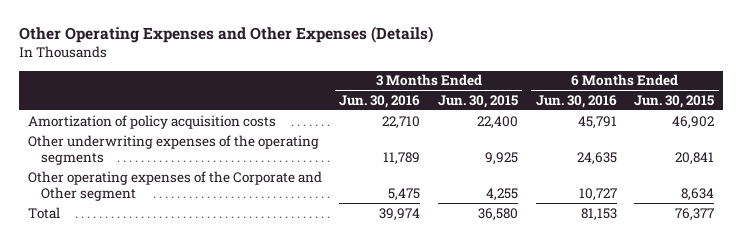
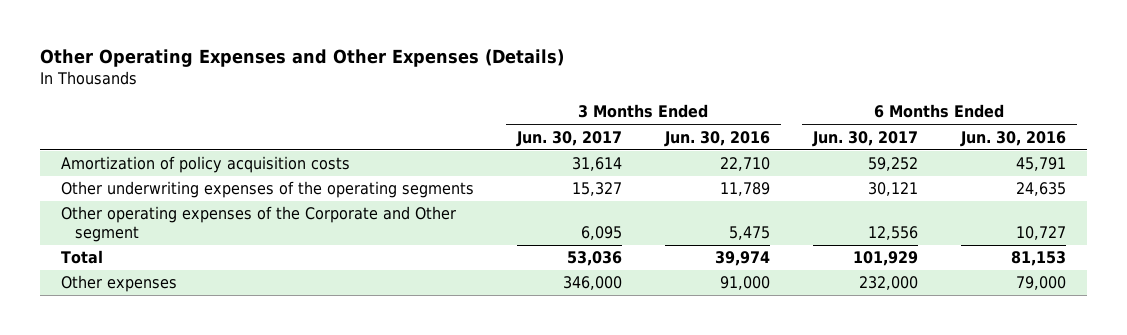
- | 3 Months Ended Jun. 30, 2016 | 3 Months Ended Jun. 30, 2015 | 6 Months Ended Jun. 30, 2016 | 6 Months Ended Jun. 30, 2015
+ | 3 Months Ended Jun. 30, 2017 | 3 Months Ended Jun. 30, 2016 | 6 Months Ended Jun. 30, 2017 | 6 Months Ended Jun. 30, 2016
+ Other expenses | 346,000 | 91,000 | 232,000 | 79,000

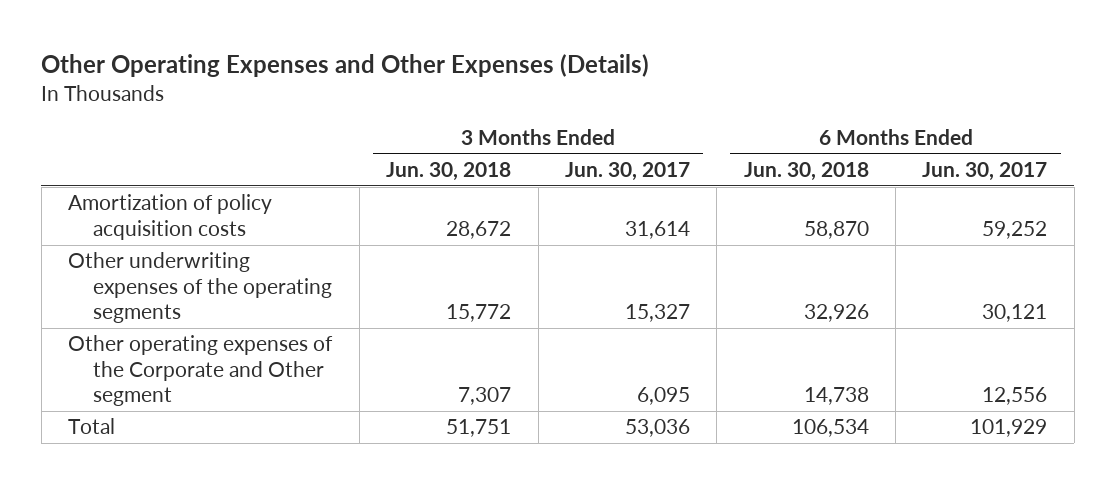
- | 3 Months Ended Jun. 30, 2017 | 3 Months Ended Jun. 30, 2016 | 6 Months Ended Jun. 30, 2017 | 6 Months Ended Jun. 30, 2016
+ | 3 Months Ended Jun. 30, 2018 | 3 Months Ended Jun. 30, 2017 | 6 Months Ended Jun. 30, 2018 | 6 Months Ended Jun. 30, 2017
- Other expenses | 346,000 | 91,000 | 232,000 | 79,000

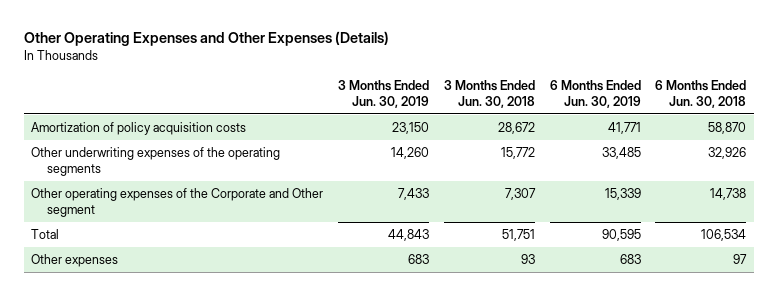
- | 3 Months Ended Jun. 30, 2018 | 3 Months Ended Jun. 30, 2017 | 6 Months Ended Jun. 30, 2018 | 6 Months Ended Jun. 30, 2017
+ | 3 Months Ended Jun. 30, 2019 | 3 Months Ended Jun. 30, 2018 | 6 Months Ended Jun. 30, 2019 | 6 Months Ended Jun. 30, 2018
+ Other expenses | 683 | 93 | 683 | 97

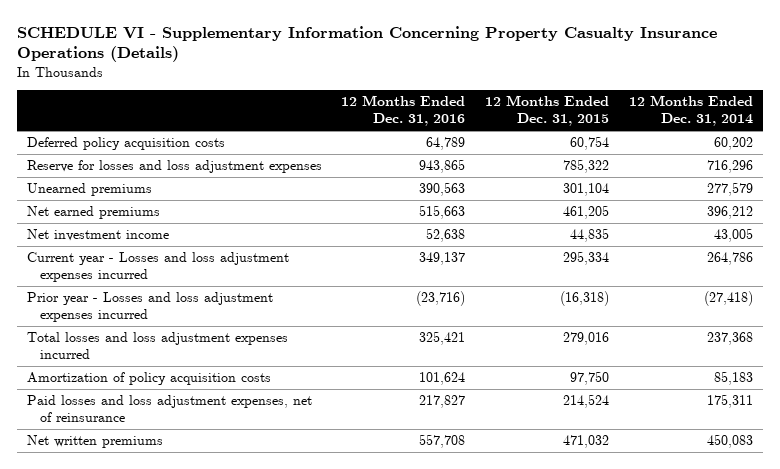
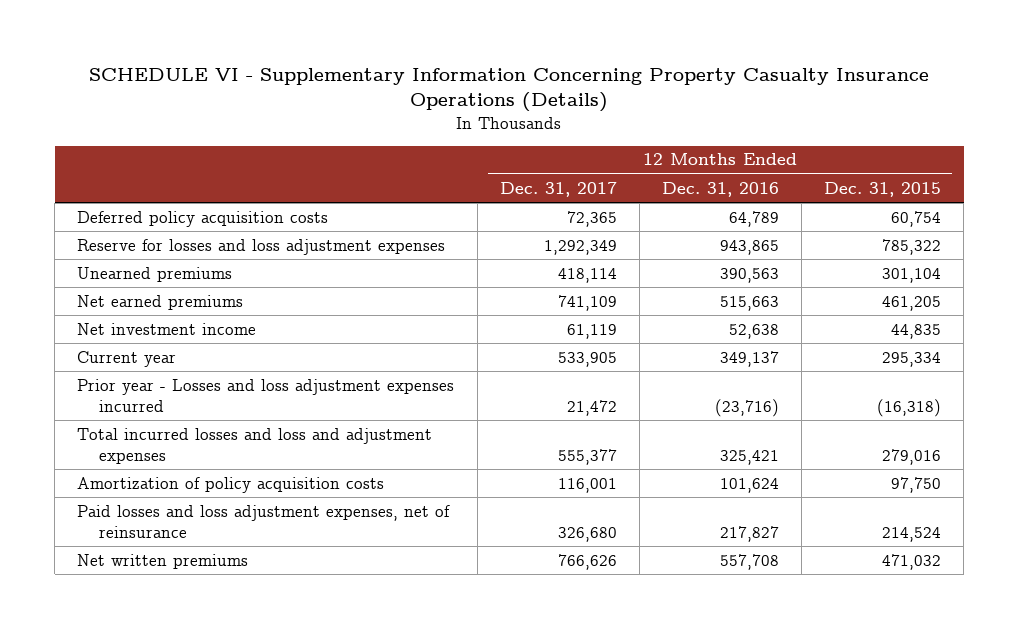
- | 12 Months Ended Dec. 31, 2016 | 12 Months Ended Dec. 31, 2015 | 12 Months Ended Dec. 31, 2014
+ | 12 Months Ended Dec. 31, 2017 | 12 Months Ended Dec. 31, 2016 | 12 Months Ended Dec. 31, 2015
- Current year - Losses and loss adjustment expenses incurred | 349,137 | 295,334 | 264,786
+ Current year | 533,905 | 349,137 | 295,334
- Total losses and loss adjustment expenses incurred | 325,421 | 279,016 | 237,368
+ Total incurred losses and loss and adjustment expenses | 555,377 | 325,421 | 279,016

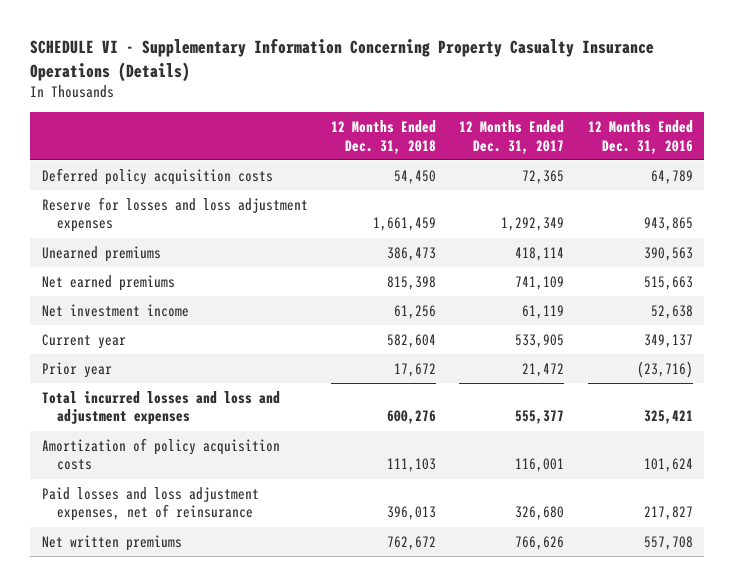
- | 12 Months Ended Dec. 31, 2017 | 12 Months Ended Dec. 31, 2016 | 12 Months Ended Dec. 31, 2015
+ | 12 Months Ended Dec. 31, 2018 | 12 Months Ended Dec. 31, 2017 | 12 Months Ended Dec. 31, 2016
- Prior year - Losses and loss adjustment expenses incurred | 21,472 | (23,716) | (16,318)
+ Prior year | 17,672 | 21,472 | (23,716)

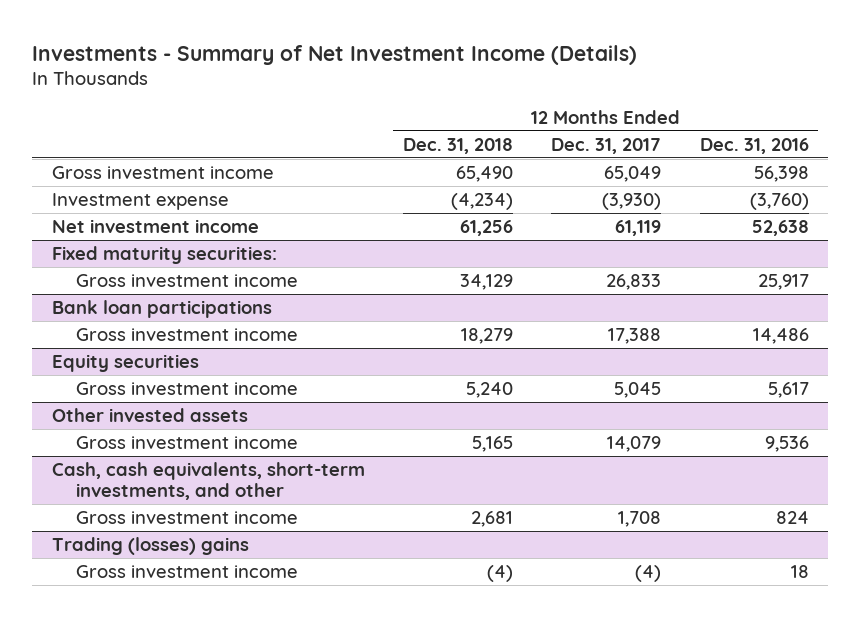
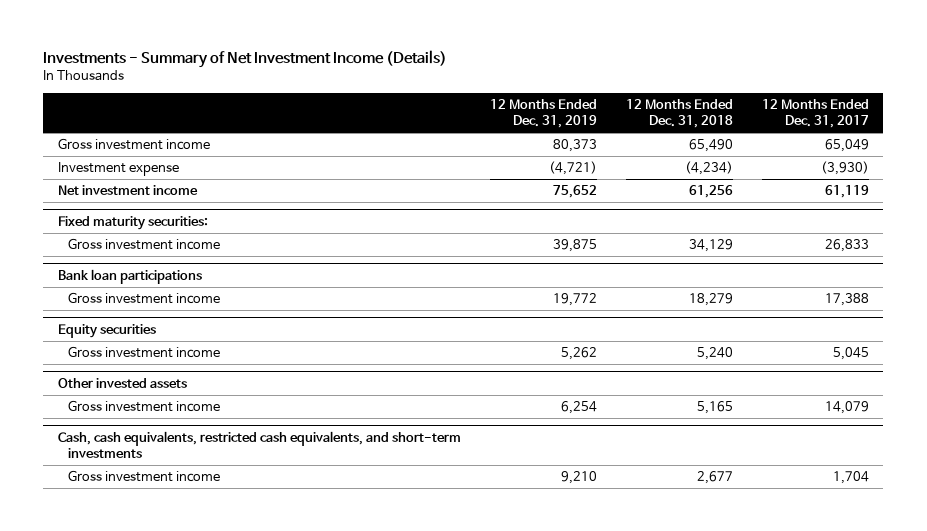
- | 12 Months Ended Dec. 31, 2018 | 12 Months Ended Dec. 31, 2017 | 12 Months Ended Dec. 31, 2016
+ | 12 Months Ended Dec. 31, 2019 | 12 Months Ended Dec. 31, 2018 | 12 Months Ended Dec. 31, 2017
- Cash, cash equivalents, short-term investments, and other
- Gross investment income | 2,681 | 1,708 | 824
- Trading (losses) gains
- Gross investment income | (4) | (4) | 18
+ Cash, cash equivalents, restricted cash equivalents, and short-term investments
+ Gross investment income | 9,210 | 2,677 | 1,704

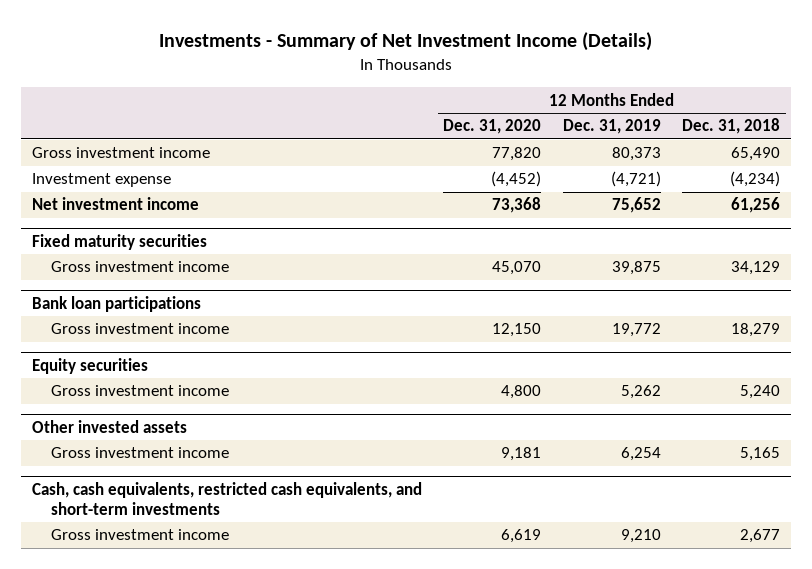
- | 12 Months Ended Dec. 31, 2019 | 12 Months Ended Dec. 31, 2018 | 12 Months Ended Dec. 31, 2017
+ | 12 Months Ended Dec. 31, 2020 | 12 Months Ended Dec. 31, 2019 | 12 Months Ended Dec. 31, 2018
- Fixed maturity securities:
+ Fixed maturity securities

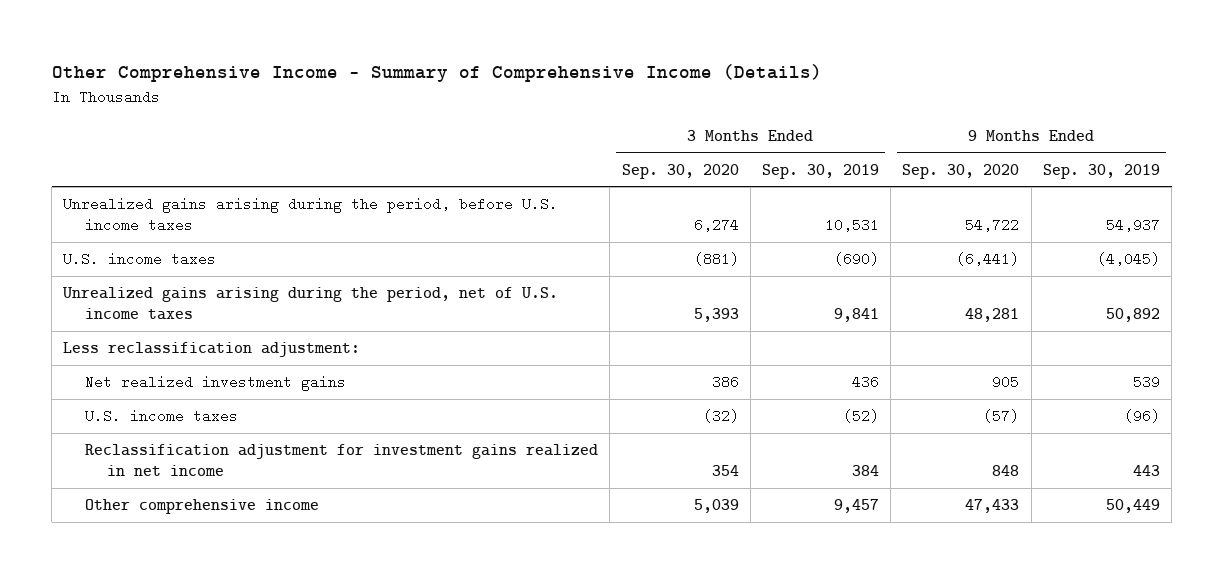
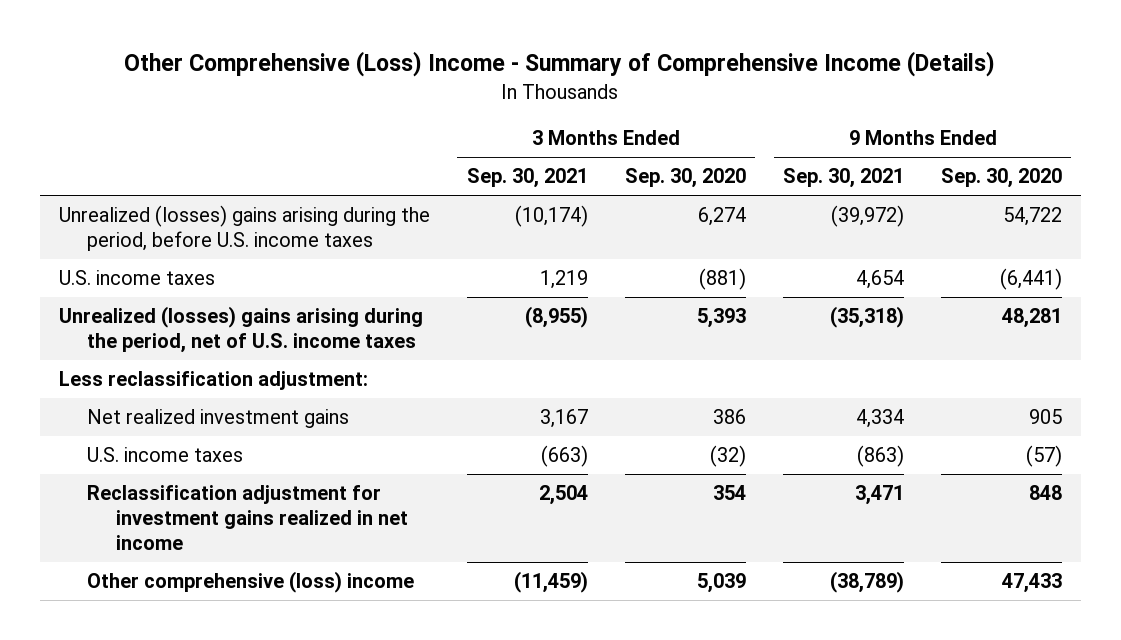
- Other Comprehensive Income - Summary of Comprehensive Income (Details)
+ Other Comprehensive (Loss) Income - Summary of Comprehensive Income (Details)
- | 3 Months Ended Sep. 30, 2020 | 3 Months Ended Sep. 30, 2019 | 9 Months Ended Sep. 30, 2020 | 9 Months Ended Sep. 30, 2019
+ | 3 Months Ended Sep. 30, 2021 | 3 Months Ended Sep. 30, 2020 | 9 Months Ended Sep. 30, 2021 | 9 Months Ended Sep. 30, 2020
- Unrealized gains arising during the period, before U.S. income taxes | 6,274 | 10,531 | 54,722 | 54,937
+ Unrealized (losses) gains arising during the period, before U.S. income taxes | (10,174) | 6,274 | (39,972) | 54,722
- Unrealized gains arising during the period, net of U.S. income taxes | 5,393 | 9,841 | 48,281 | 50,892
+ Unrealized (losses) gains arising during the period, net of U.S. income taxes | (8,955) | 5,393 | (35,318) | 48,281
- Other comprehensive income | 5,039 | 9,457 | 47,433 | 50,449
+ Other comprehensive (loss) income | (11,459) | 5,039 | (38,789) | 47,433

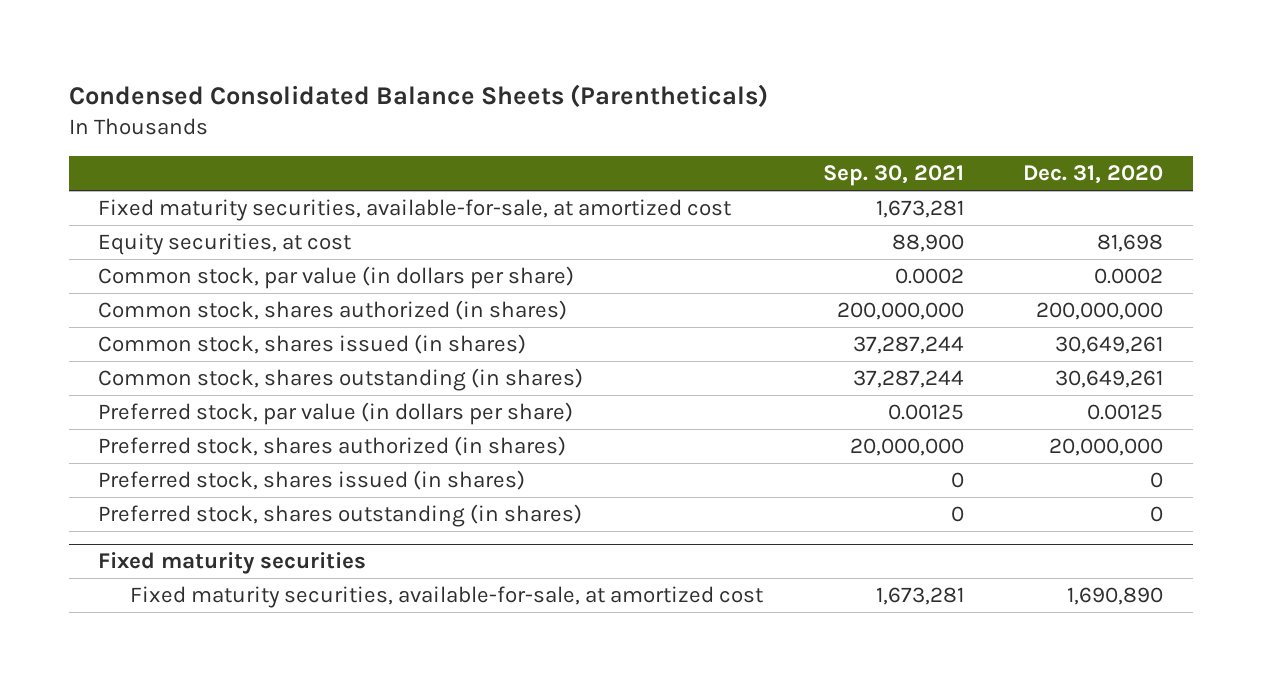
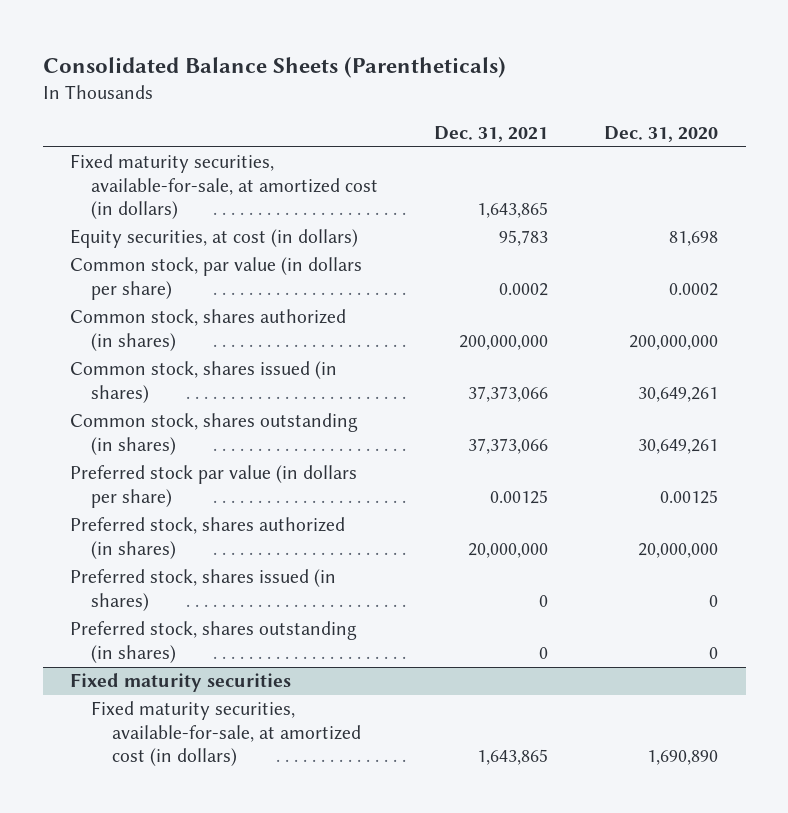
- Condensed Consolidated Balance Sheets (Parentheticals)
+ Consolidated Balance Sheets (Parentheticals)
- | Sep. 30, 2021 | Dec. 31, 2020
+ | Dec. 31, 2021 | Dec. 31, 2020
- Fixed maturity securities, available-for-sale, at amortized cost | 1,673,281 |
- Equity securities, at cost | 88,900 | 81,698
+ Fixed maturity securities, available-for-sale, at amortized cost (in dollars) | 1,643,865 |
+ Equity securities, at cost (in dollars) | 95,783 | 81,698
- Preferred stock, par value (in dollars per share) | 0.00125 | 0.00125
+ Preferred stock par value (in dollars per share) | 0.00125 | 0.00125
@ Fixed maturity securities
- Fixed maturity securities, available-for-sale, at amortized cost | 1,673,281 | 1,690,890
+ Fixed maturity securities, available-for-sale, at amortized cost (in dollars) | 1,643,865 | 1,690,890

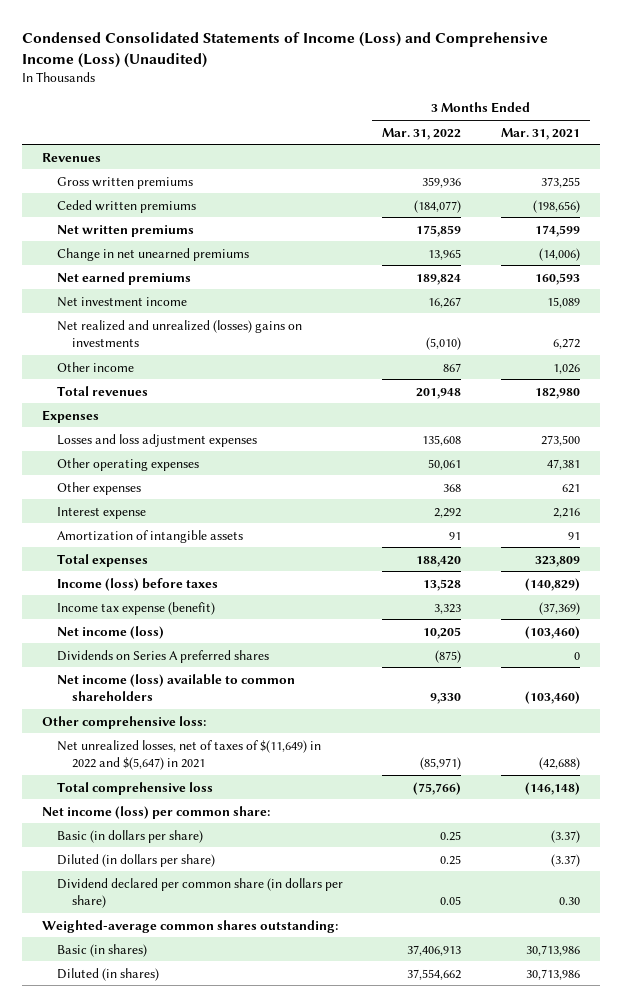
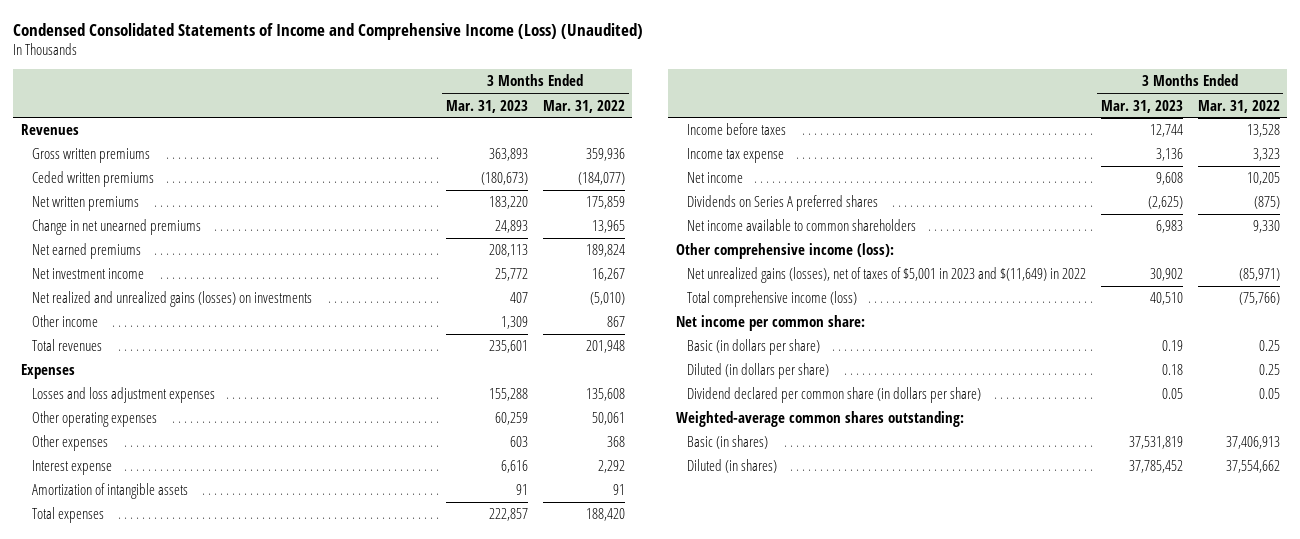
- Condensed Consolidated Statements of Income (Loss) and Comprehensive Income (Loss) (Unaudited)
+ Condensed Consolidated Statements of Income and Comprehensive Income (Loss) (Unaudited)
- | 3 Months Ended Mar. 31, 2022 | 3 Months Ended Mar. 31, 2021
+ | 3 Months Ended Mar. 31, 2023 | 3 Months Ended Mar. 31, 2022
- Net realized and unrealized (losses) gains on investments | (5,010) | 6,272
+ Net realized and unrealized gains (losses) on investments | 407 | (5,010)
- Income (loss) before taxes | 13,528 | (140,829)
- Income tax expense (benefit) | 3,323 | (37,369)
- Net income (loss) | 10,205 | (103,460)
+ Income before taxes | 12,744 | 13,528
+ Income tax expense | 3,136 | 3,323
+ Net income | 9,608 | 10,205
- Net income (loss) available to common shareholders | 9,330 | (103,460)
- Other comprehensive loss:
- Net unrealized losses, net of taxes of $(11,649) in 2022 and $(5,647) in 2021 | (85,971) | (42,688)
- Total comprehensive loss | (75,766) | (146,148)
- Net income (loss) per common share:
+ Net income available to common shareholders | 6,983 | 9,330
+ Other comprehensive income (loss):
+ Net unrealized gains (losses), net of taxes of $5,001 in 2023 and $(11,649) in 2022 | 30,902 | (85,971)
+ Total comprehensive income (loss) | 40,510 | (75,766)
+ Net income per common share:

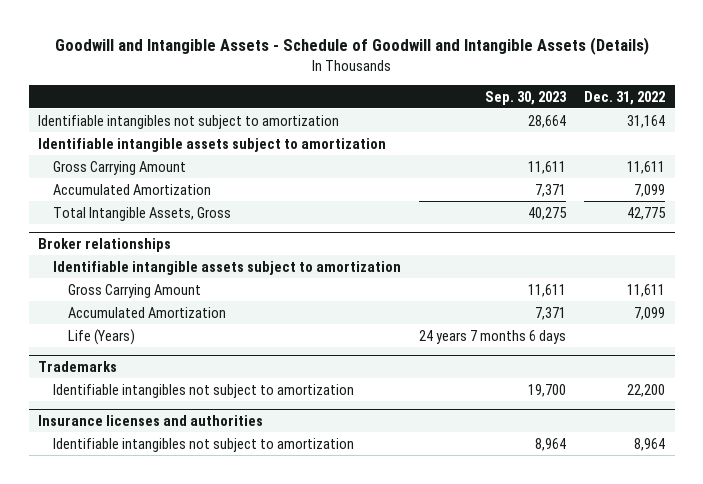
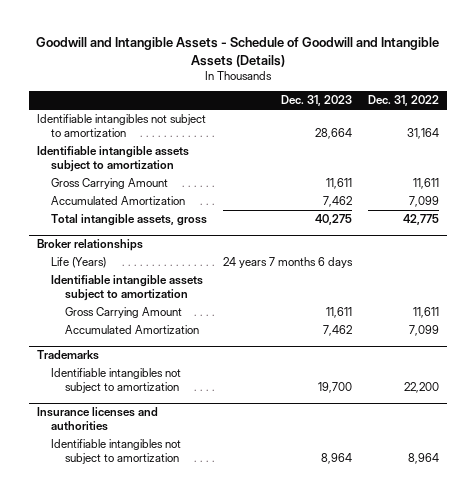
- | Sep. 30, 2023 | Dec. 31, 2022
+ | Dec. 31, 2023 | Dec. 31, 2022
- Total Intangible Assets, Gross | 40,275 | 42,775
+ Total intangible assets, gross | 40,275 | 42,775
@ Broker relationships
moved up: Life (Years) | 24 years 7 months 6 days |

